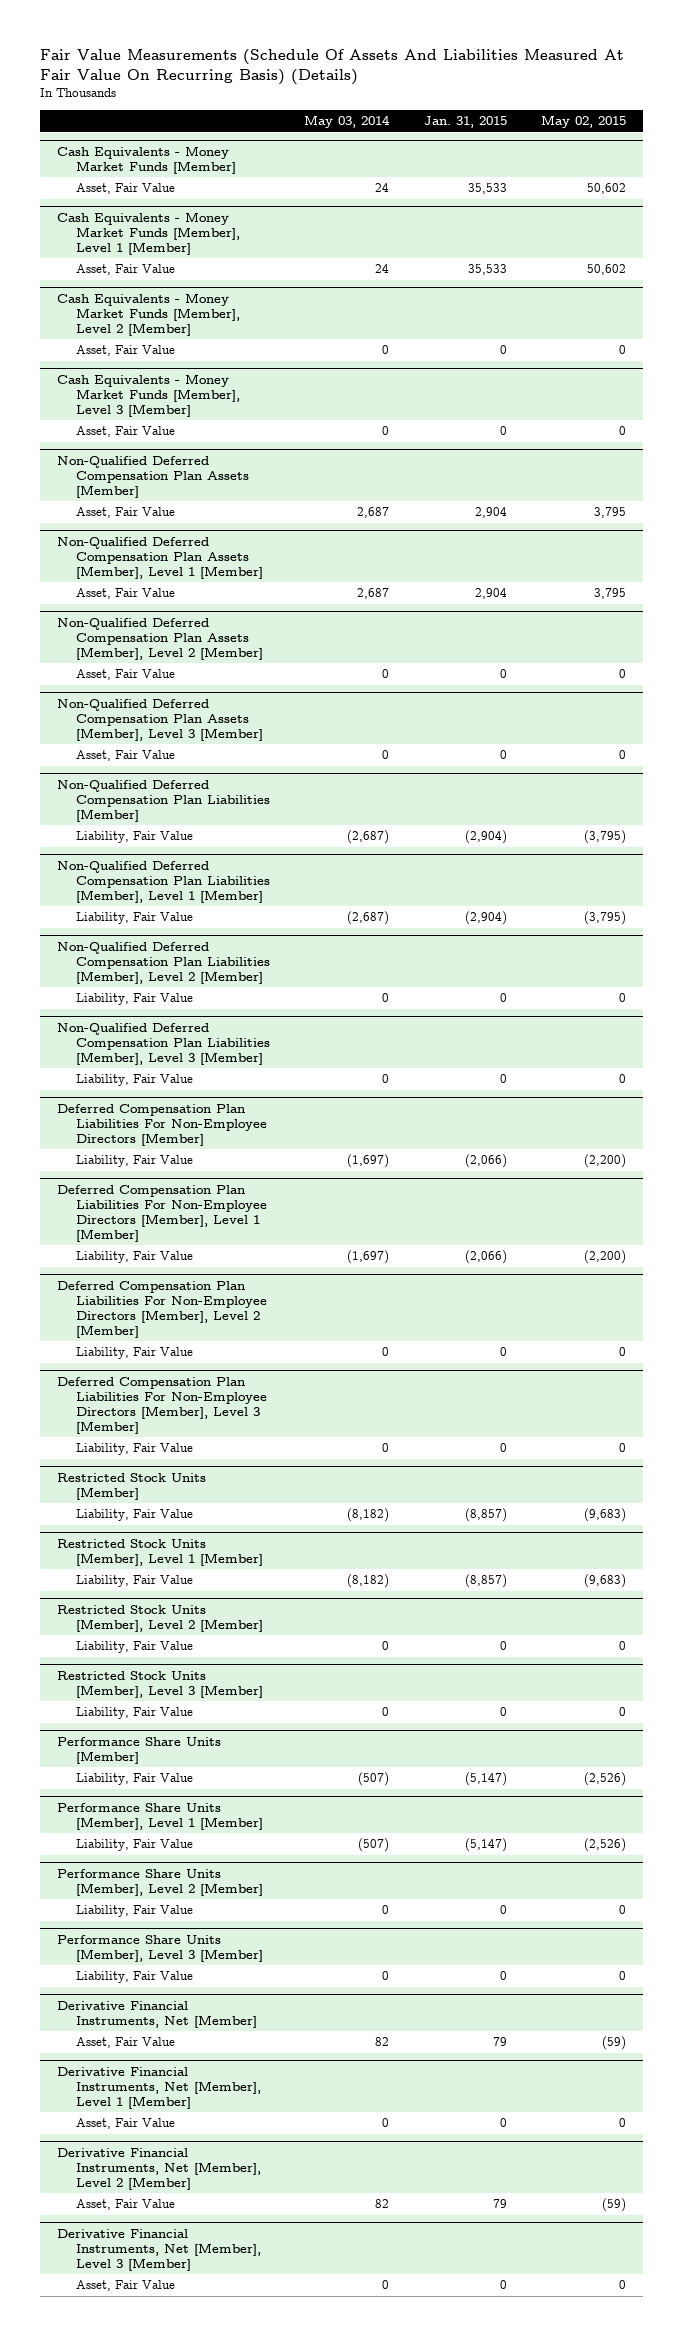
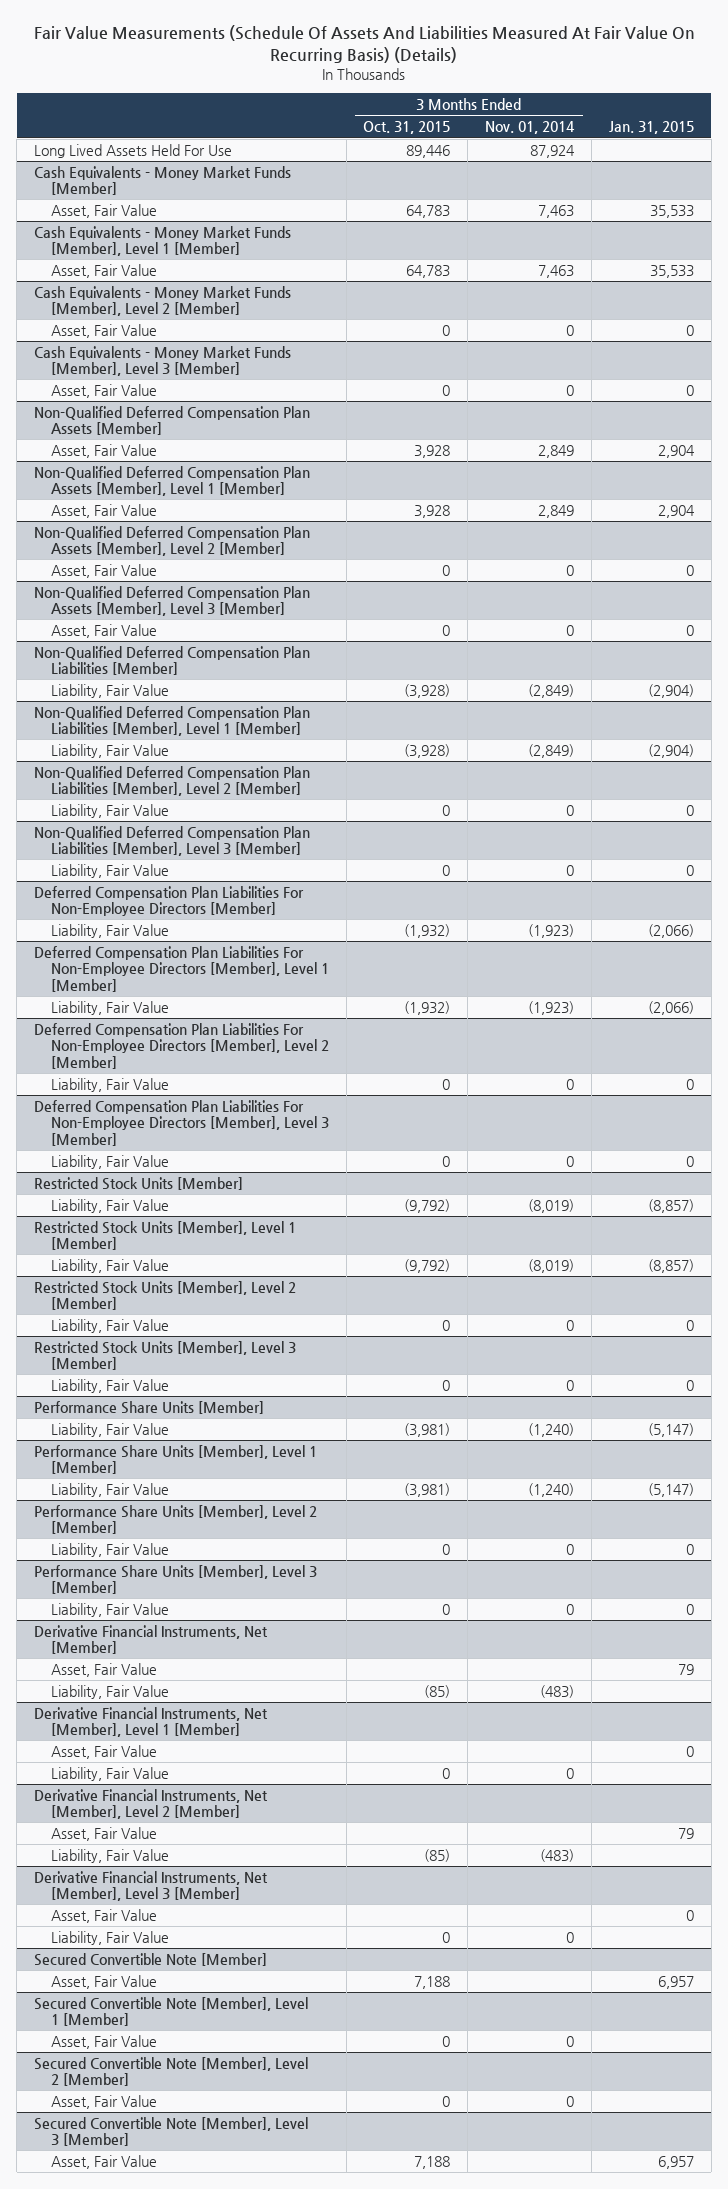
- | May 03, 2014 | Jan. 31, 2015 | May 02, 2015
+ | 3 Months Ended Oct. 31, 2015 | 3 Months Ended Nov. 01, 2014 | Jan. 31, 2015
+ Long Lived Assets Held For Use | 89,446 | 87,924 |
@ Derivative Financial Instruments, Net [Member]
+ Liability, Fair Value | (85) | (483) |
@ Derivative Financial Instruments, Net [Member], Level 1 [Member]
+ Liability, Fair Value | 0 | 0 |
@ Derivative Financial Instruments, Net [Member], Level 2 [Member]
+ Liability, Fair Value | (85) | (483) |
@ Derivative Financial Instruments, Net [Member], Level 3 [Member]
+ Liability, Fair Value | 0 | 0 |
+ Secured Convertible Note [Member]
+ Asset, Fair Value | 7,188 | | 6,957
+ Secured Convertible Note [Member], Level 1 [Member]
+ Asset, Fair Value | 0 | 0 |
+ Secured Convertible Note [Member], Level 2 [Member]
+ Asset, Fair Value | 0 | 0 |
+ Secured Convertible Note [Member], Level 3 [Member]
+ Asset, Fair Value | 7,188 | | 6,957

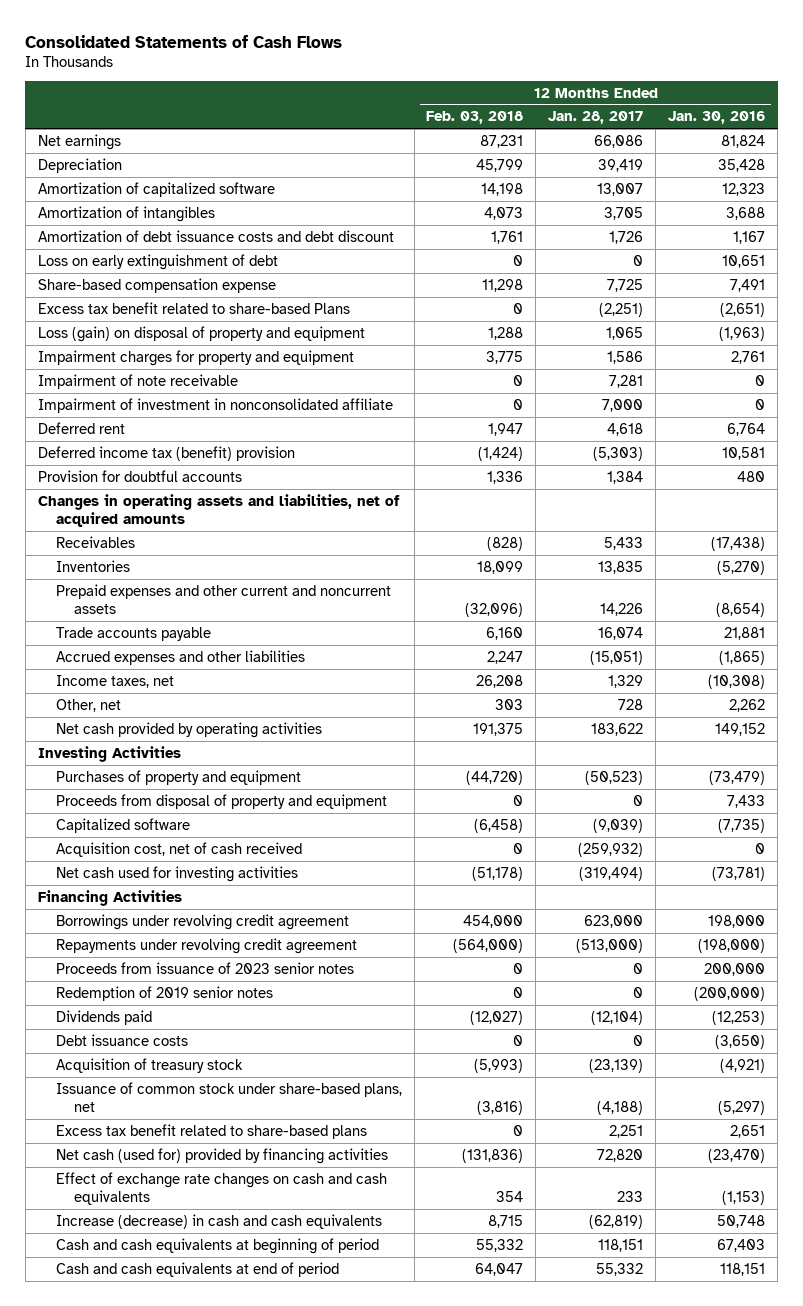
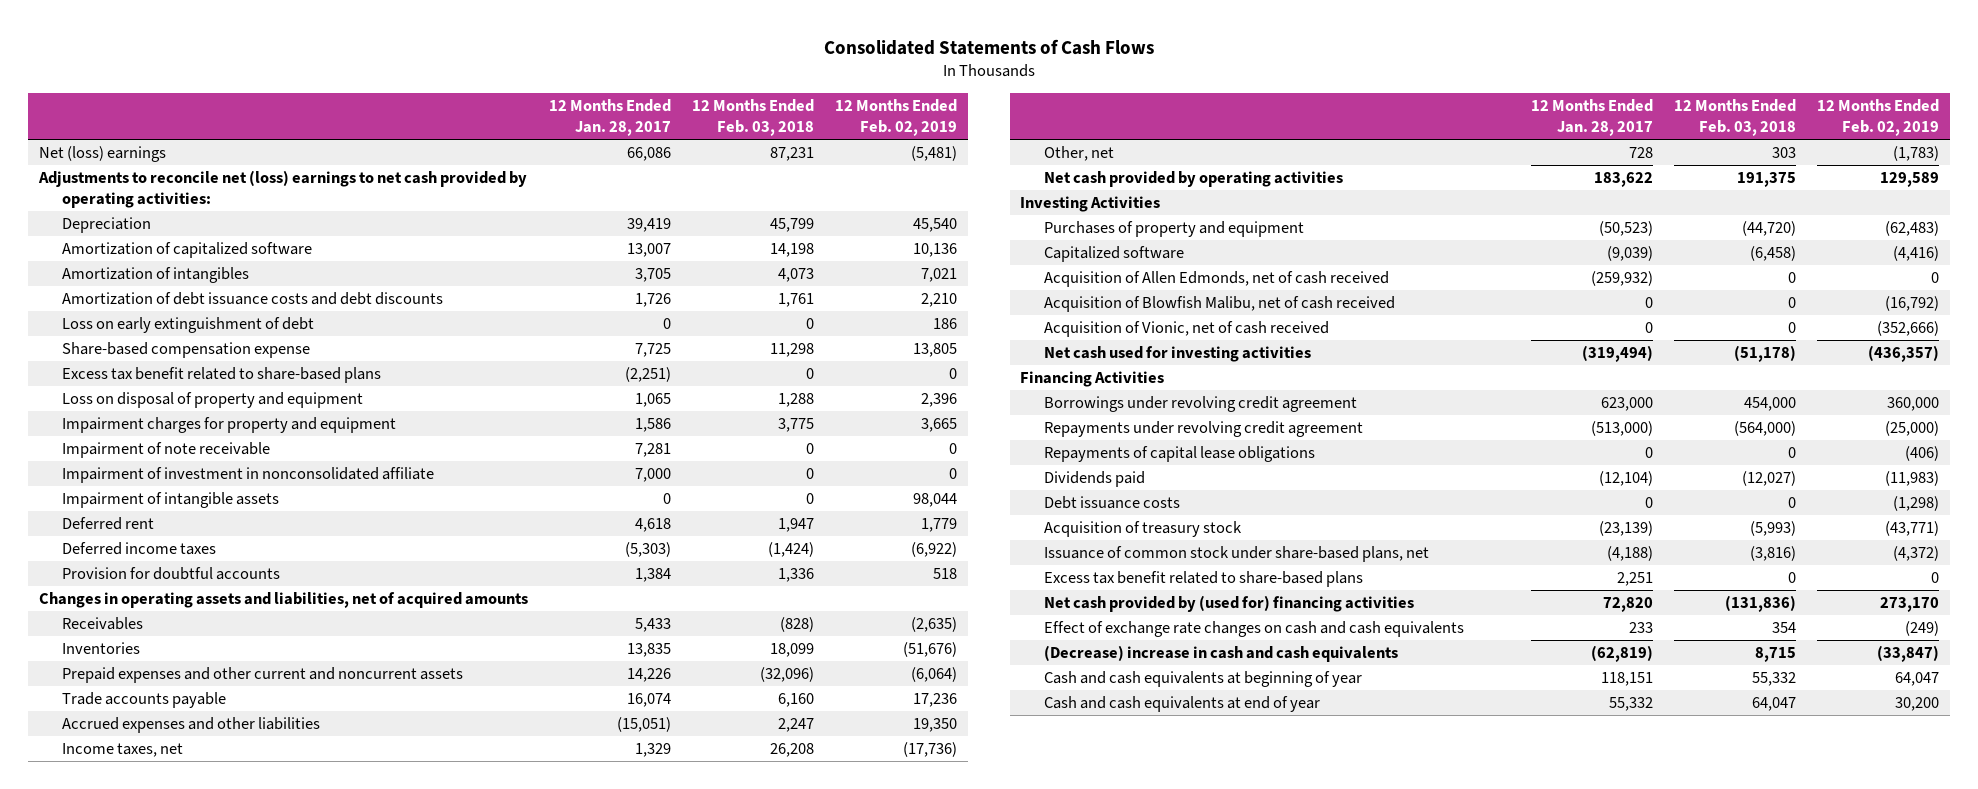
- | 12 Months Ended Feb. 03, 2018 | 12 Months Ended Jan. 28, 2017 | 12 Months Ended Jan. 30, 2016
+ | 12 Months Ended Jan. 28, 2017 | 12 Months Ended Feb. 03, 2018 | 12 Months Ended Feb. 02, 2019
- Net earnings | 87,231 | 66,086 | 81,824
+ Net (loss) earnings | 66,086 | 87,231 | (5,481)
+ Adjustments to reconcile net (loss) earnings to net cash provided by operating activities:
- Amortization of debt issuance costs and debt discount | 1,761 | 1,726 | 1,167
+ Amortization of debt issuance costs and debt discounts | 1,726 | 1,761 | 2,210
- Excess tax benefit related to share-based Plans | 0 | (2,251) | (2,651)
- Loss (gain) on disposal of property and equipment | 1,288 | 1,065 | (1,963)
+ Excess tax benefit related to share-based plans | (2,251) | 0 | 0
+ Loss on disposal of property and equipment | 1,065 | 1,288 | 2,396
+ Impairment of intangible assets | 0 | 0 | 98,044
- Deferred income tax (benefit) provision | (1,424) | (5,303) | 10,581
+ Deferred income taxes | (5,303) | (1,424) | (6,922)
- Proceeds from disposal of property and equipment | 0 | 0 | 7,433
- Acquisition cost, net of cash received | 0 | (259,932) | 0
+ Acquisition of Allen Edmonds, net of cash received | (259,932) | 0 | 0
+ Acquisition of Blowfish Malibu, net of cash received | 0 | 0 | (16,792)
+ Acquisition of Vionic, net of cash received | 0 | 0 | (352,666)
- Proceeds from issuance of 2023 senior notes | 0 | 0 | 200,000
- Redemption of 2019 senior notes | 0 | 0 | (200,000)
+ Repayments of capital lease obligations | 0 | 0 | (406)
- Net cash (used for) provided by financing activities | (131,836) | 72,820 | (23,470)
+ Net cash provided by (used for) financing activities | 72,820 | (131,836) | 273,170
- Increase (decrease) in cash and cash equivalents | 8,715 | (62,819) | 50,748
- Cash and cash equivalents at beginning of period | 55,332 | 118,151 | 67,403
- Cash and cash equivalents at end of period | 64,047 | 55,332 | 118,151
+ (Decrease) increase in cash and cash equivalents | (62,819) | 8,715 | (33,847)
+ Cash and cash equivalents at beginning of year | 118,151 | 55,332 | 64,047
+ Cash and cash equivalents at end of year | 55,332 | 64,047 | 30,200

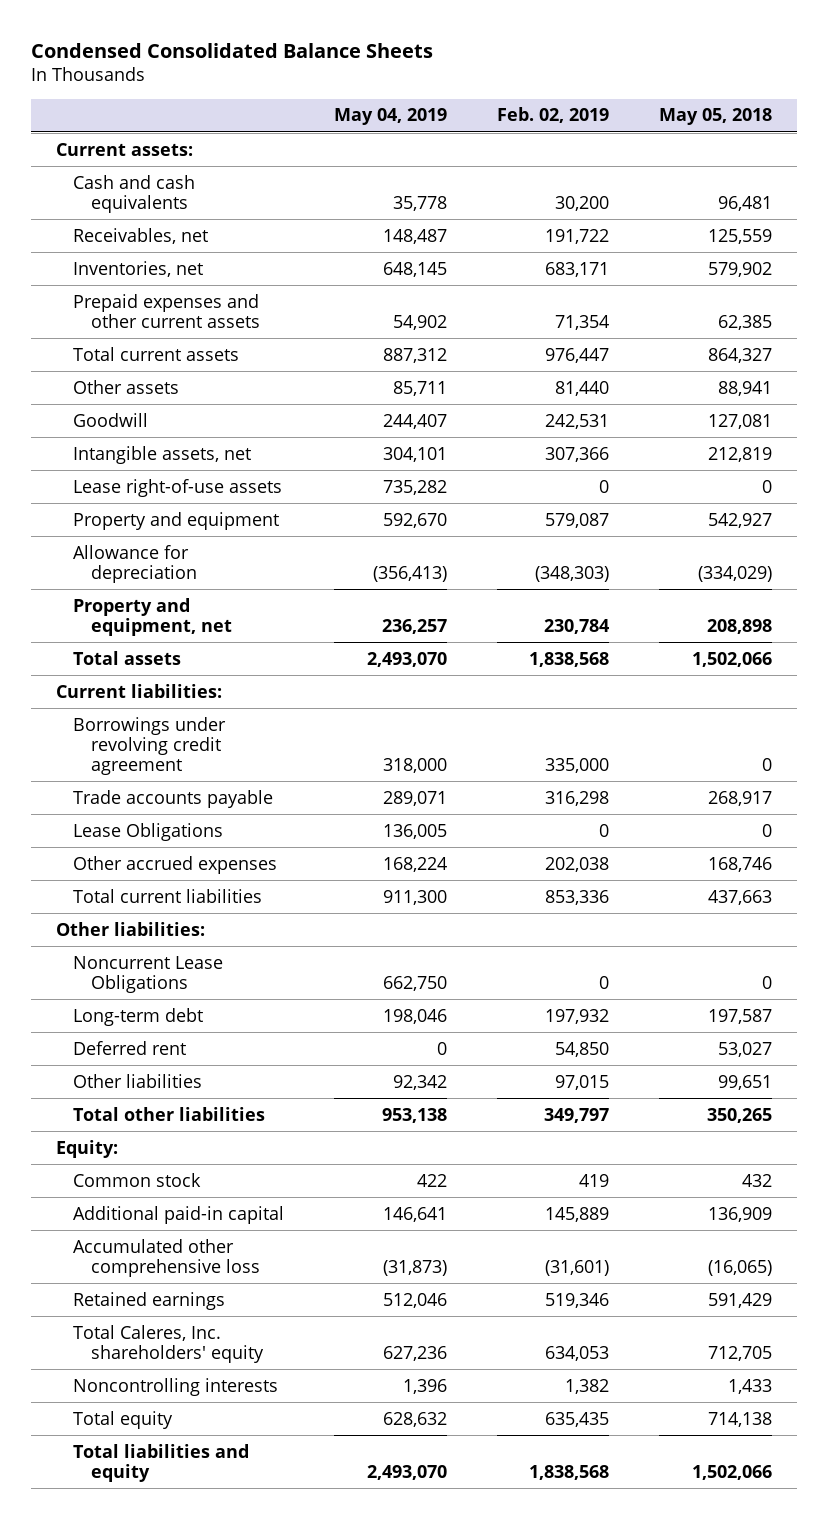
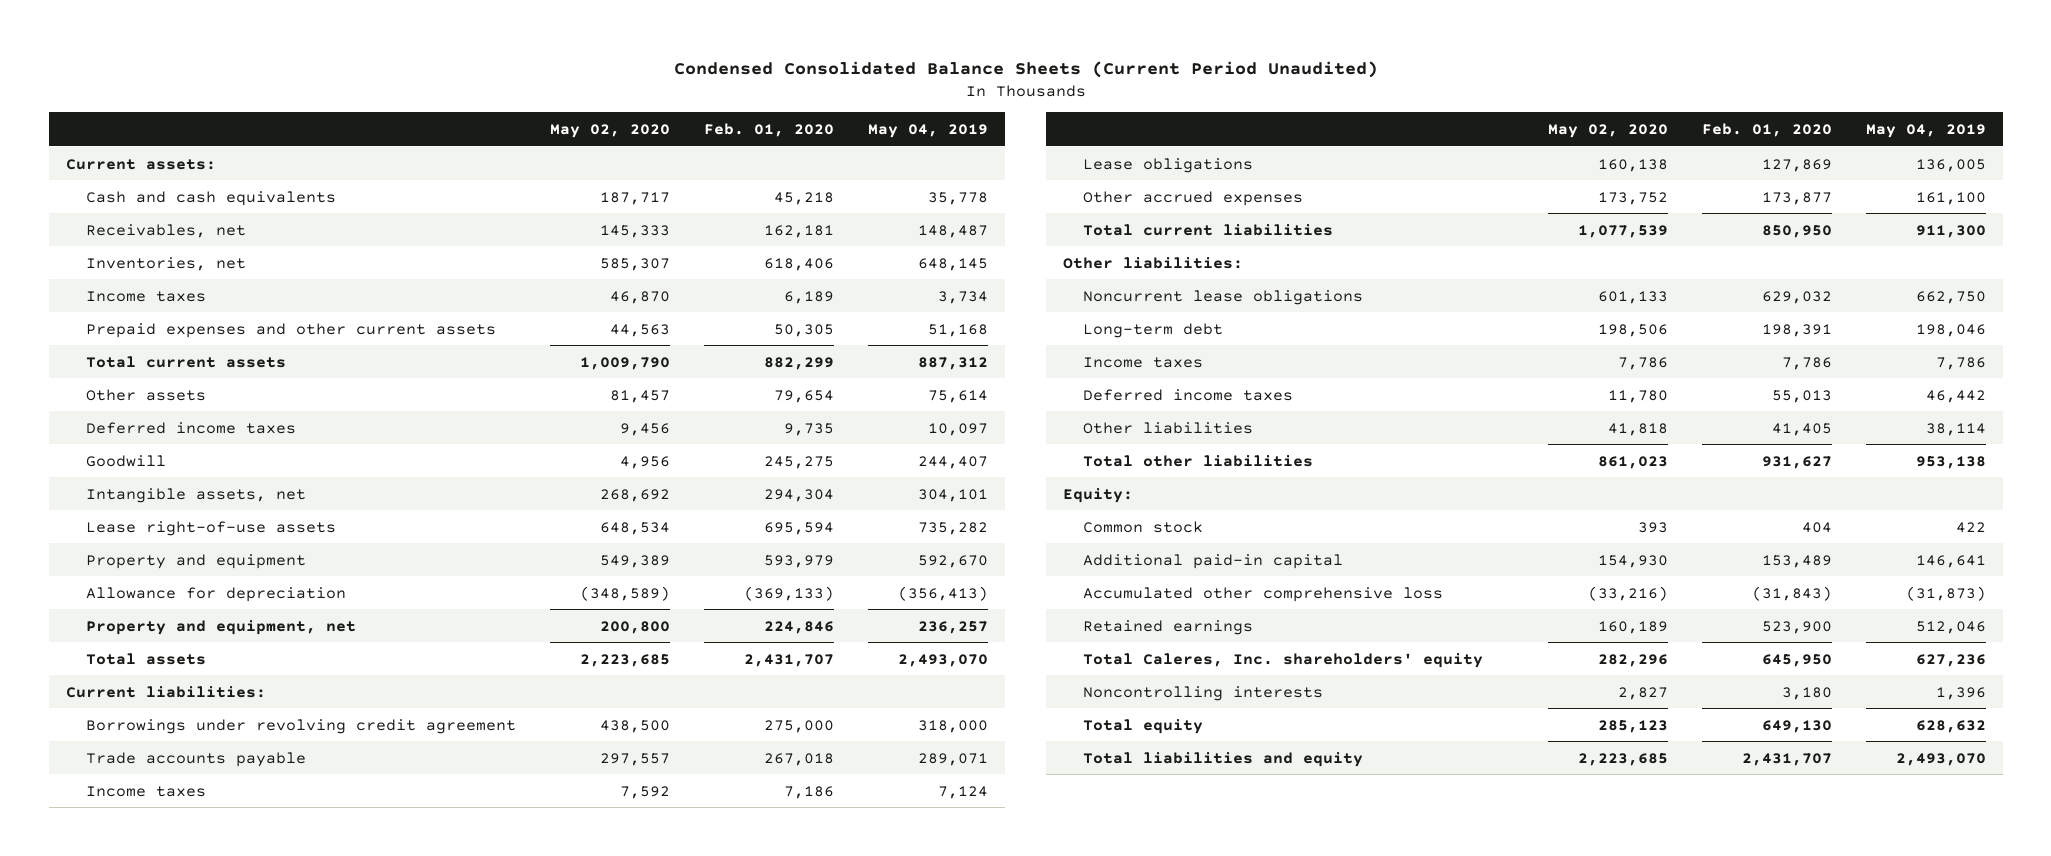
- Condensed Consolidated Balance Sheets
+ Condensed Consolidated Balance Sheets (Current Period Unaudited)
- | May 04, 2019 | Feb. 02, 2019 | May 05, 2018
+ | May 02, 2020 | Feb. 01, 2020 | May 04, 2019
- Prepaid expenses and other current assets | 54,902 | 71,354 | 62,385
+ Income taxes | 46,870 | 6,189 | 3,734
+ Prepaid expenses and other current assets | 44,563 | 50,305 | 51,168
- Other assets | 85,711 | 81,440 | 88,941
+ Other assets | 81,457 | 79,654 | 75,614
+ Deferred income taxes | 9,456 | 9,735 | 10,097
- Lease Obligations | 136,005 | 0 | 0
- Other accrued expenses | 168,224 | 202,038 | 168,746
+ Income taxes | 7,592 | 7,186 | 7,124
+ Lease obligations | 160,138 | 127,869 | 136,005
+ Other accrued expenses | 173,752 | 173,877 | 161,100
- Noncurrent Lease Obligations | 662,750 | 0 | 0
+ Noncurrent lease obligations | 601,133 | 629,032 | 662,750
- Deferred rent | 0 | 54,850 | 53,027
- Other liabilities | 92,342 | 97,015 | 99,651
+ Income taxes | 7,786 | 7,786 | 7,786
+ Deferred income taxes | 11,780 | 55,013 | 46,442
+ Other liabilities | 41,818 | 41,405 | 38,114

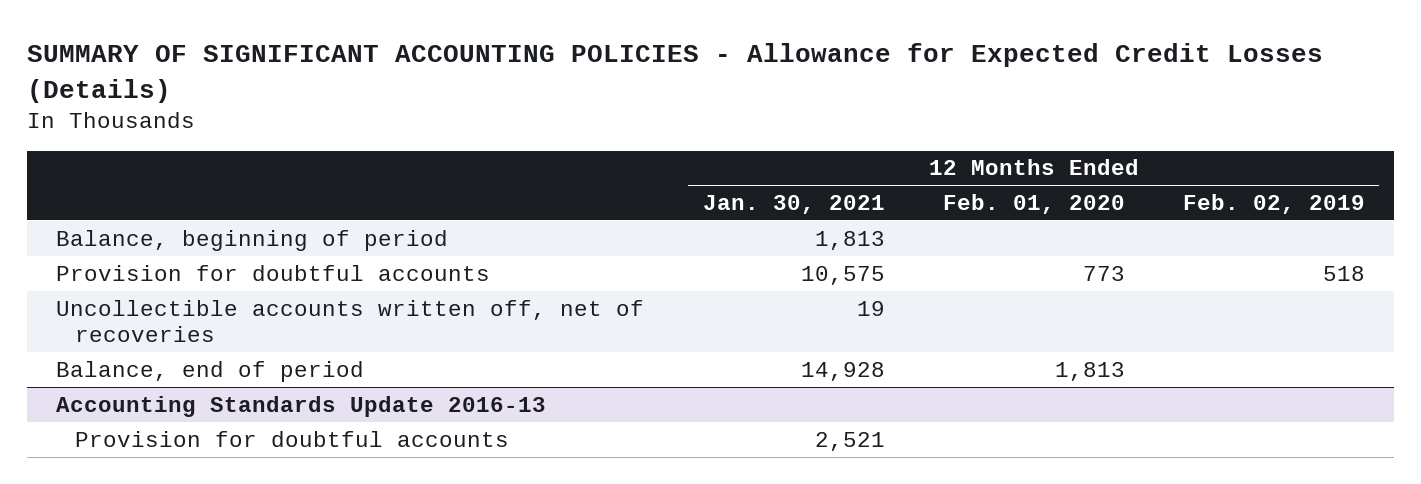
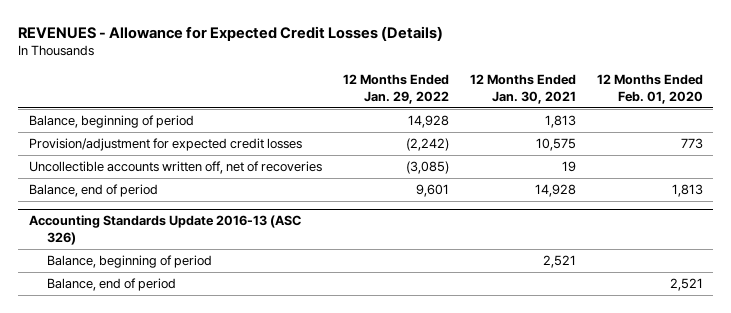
- SUMMARY OF SIGNIFICANT ACCOUNTING POLICIES - Allowance for Expected Credit Losses (Details)
+ REVENUES - Allowance for Expected Credit Losses (Details)
- | 12 Months Ended Jan. 30, 2021 | 12 Months Ended Feb. 01, 2020 | 12 Months Ended Feb. 02, 2019
+ | 12 Months Ended Jan. 29, 2022 | 12 Months Ended Jan. 30, 2021 | 12 Months Ended Feb. 01, 2020
- Provision for doubtful accounts | 10,575 | 773 | 518
+ Provision/adjustment for expected credit losses | (2,242) | 10,575 | 773
- Accounting Standards Update 2016-13
- Provision for doubtful accounts | 2,521 | |
+ Accounting Standards Update 2016-13 (ASC 326)
+ Balance, beginning of period | | 2,521 |
+ Balance, end of period | | | 2,521

